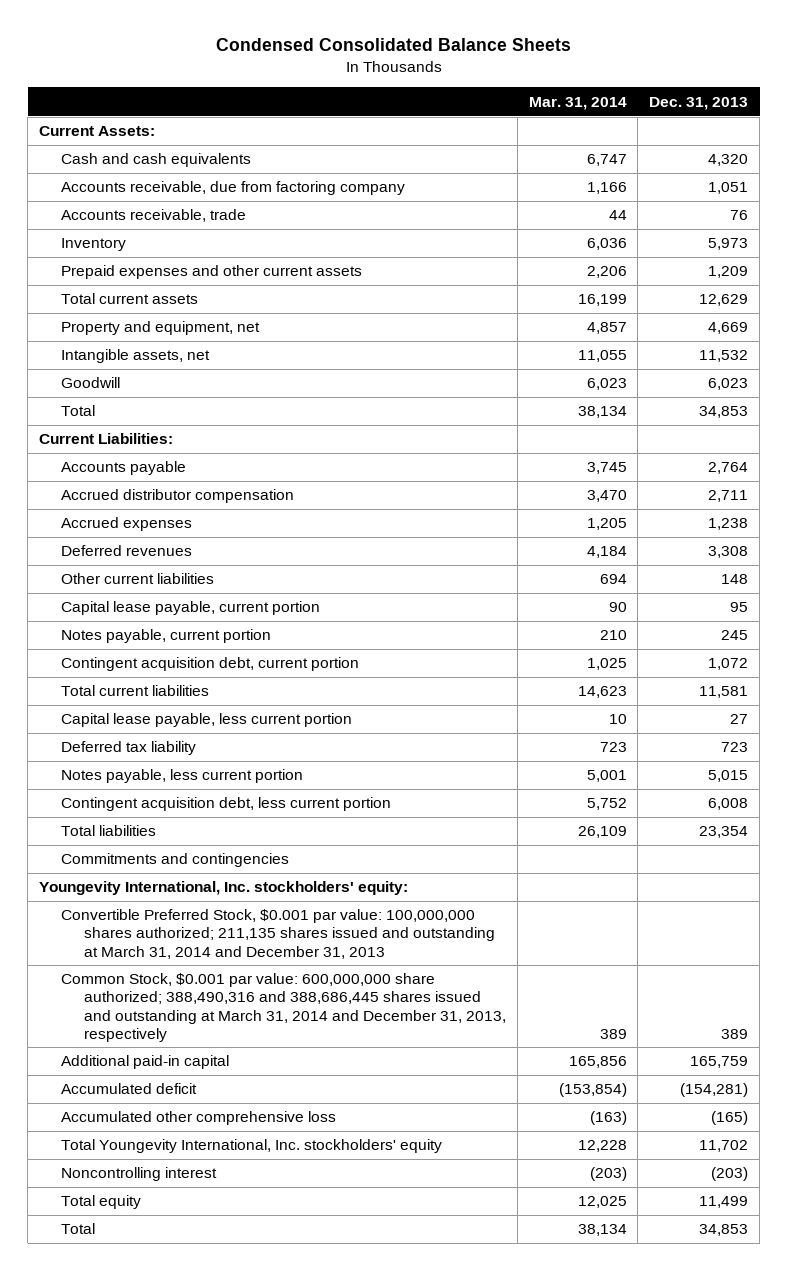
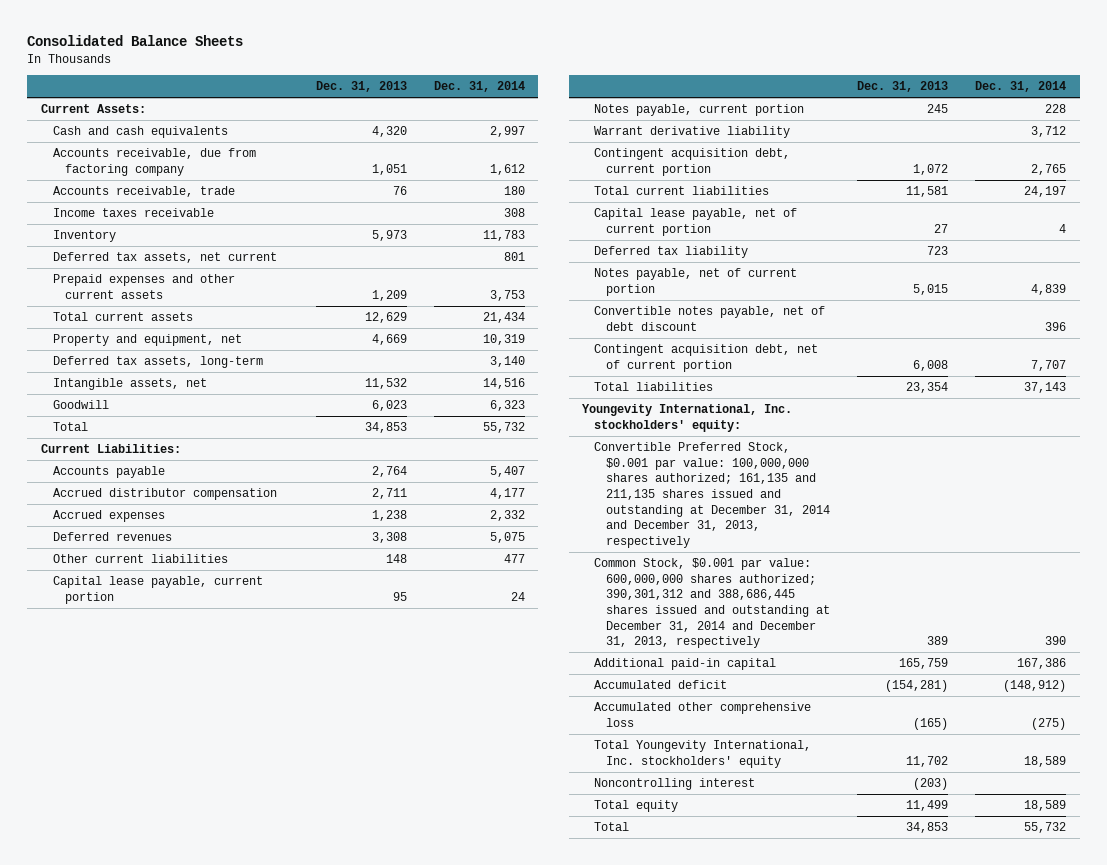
- Condensed Consolidated Balance Sheets
+ Consolidated Balance Sheets
- | Mar. 31, 2014 | Dec. 31, 2013
+ | Dec. 31, 2013 | Dec. 31, 2014
+ Income taxes receivable | | 308
+ Deferred tax assets, net current | | 801
+ Deferred tax assets, long-term | | 3,140
+ Warrant derivative liability | | 3,712
- Capital lease payable, less current portion | 10 | 27
+ Capital lease payable, net of current portion | 27 | 4
- Notes payable, less current portion | 5,001 | 5,015
- Contingent acquisition debt, less current portion | 5,752 | 6,008
+ Notes payable, net of current portion | 5,015 | 4,839
+ Convertible notes payable, net of debt discount | | 396
+ Contingent acquisition debt, net of current portion | 6,008 | 7,707
- Commitments and contingencies
- Convertible Preferred Stock, $0.001 par value: 100,000,000 shares authorized; 211,135 shares issued and outstanding at March 31, 2014 and December 31, 2013
- Common Stock, $0.001 par value: 600,000,000 share authorized; 388,490,316 and 388,686,445 shares issued and outstanding at March 31, 2014 and December 31, 2013, respectively | 389 | 389
+ Convertible Preferred Stock, $0.001 par value: 100,000,000 shares authorized; 161,135 and 211,135 shares issued and outstanding at December 31, 2014 and December 31, 2013, respectively
+ Common Stock, $0.001 par value: 600,000,000 shares authorized; 390,301,312 and 388,686,445 shares issued and outstanding at December 31, 2014 and December 31, 2013, respectively | 389 | 390

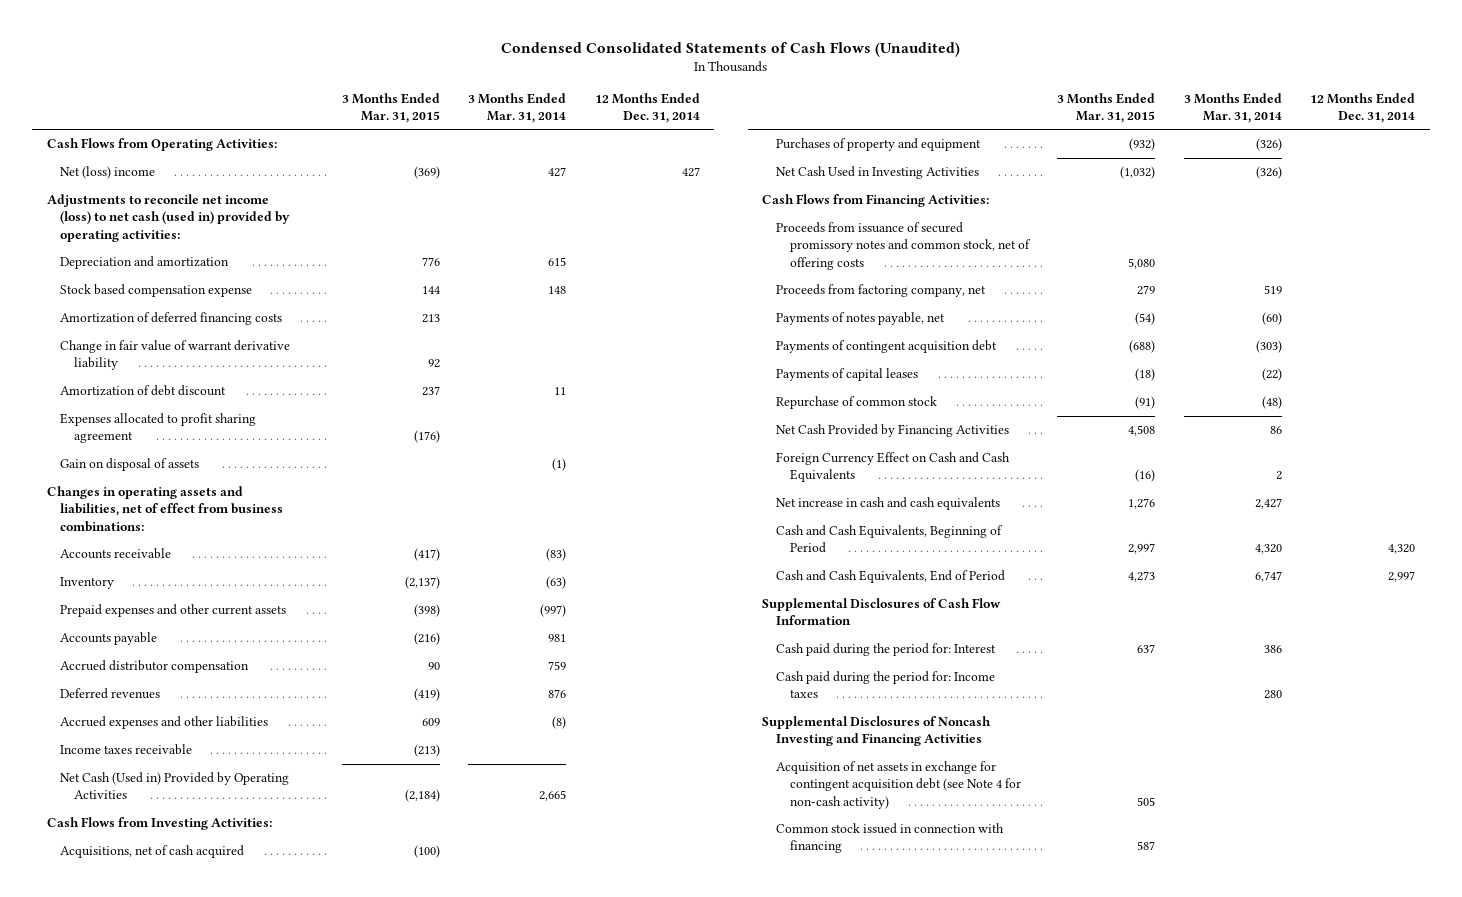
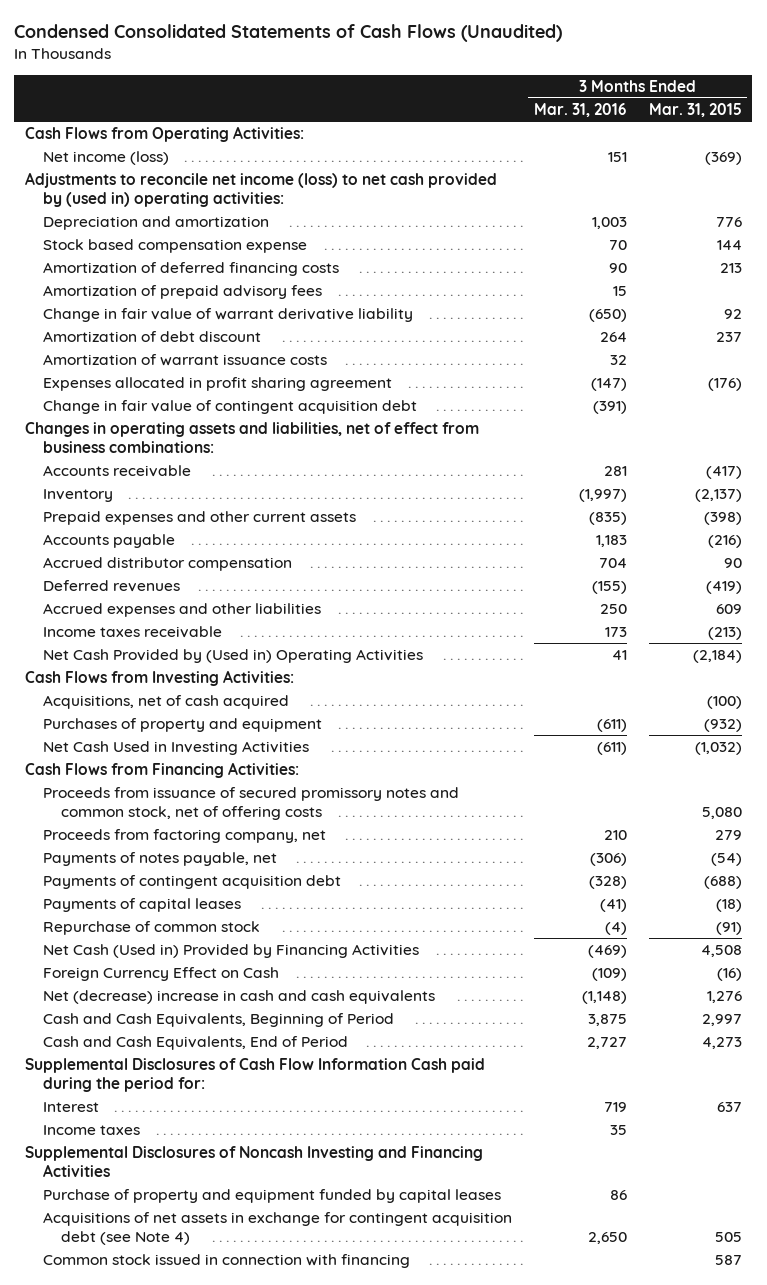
- | 3 Months Ended Mar. 31, 2015 | 3 Months Ended Mar. 31, 2014 | 12 Months Ended Dec. 31, 2014
+ | 3 Months Ended Mar. 31, 2016 | 3 Months Ended Mar. 31, 2015
- Net (loss) income | (369) | 427 | 427
- Adjustments to reconcile net income (loss) to net cash (used in) provided by operating activities:
+ Net income (loss) | 151 | (369)
+ Adjustments to reconcile net income (loss) to net cash provided by (used in) operating activities:
+ Amortization of prepaid advisory fees | 15 |
- Expenses allocated to profit sharing agreement | (176) | |
- Gain on disposal of assets | | (1) |
+ Amortization of warrant issuance costs | 32 |
+ Expenses allocated in profit sharing agreement | (147) | (176)
+ Change in fair value of contingent acquisition debt | (391) |
- Net Cash (Used in) Provided by Operating Activities | (2,184) | 2,665 |
+ Net Cash Provided by (Used in) Operating Activities | 41 | (2,184)
- Net Cash Provided by Financing Activities | 4,508 | 86 |
- Foreign Currency Effect on Cash and Cash Equivalents | (16) | 2 |
- Net increase in cash and cash equivalents | 1,276 | 2,427 |
+ Net Cash (Used in) Provided by Financing Activities | (469) | 4,508
+ Foreign Currency Effect on Cash | (109) | (16)
+ Net (decrease) increase in cash and cash equivalents | (1,148) | 1,276
- Supplemental Disclosures of Cash Flow Information
- Cash paid during the period for: Interest | 637 | 386 |
- Cash paid during the period for: Income taxes | | 280 |
+ Supplemental Disclosures of Cash Flow Information Cash paid during the period for:
+ Interest | 719 | 637
+ Income taxes | 35 |
- Acquisition of net assets in exchange for contingent acquisition debt (see Note 4 for non-cash activity) | 505 | |
+ Purchase of property and equipment funded by capital leases | 86 |
+ Acquisitions of net assets in exchange for contingent acquisition debt (see Note 4) | 2,650 | 505

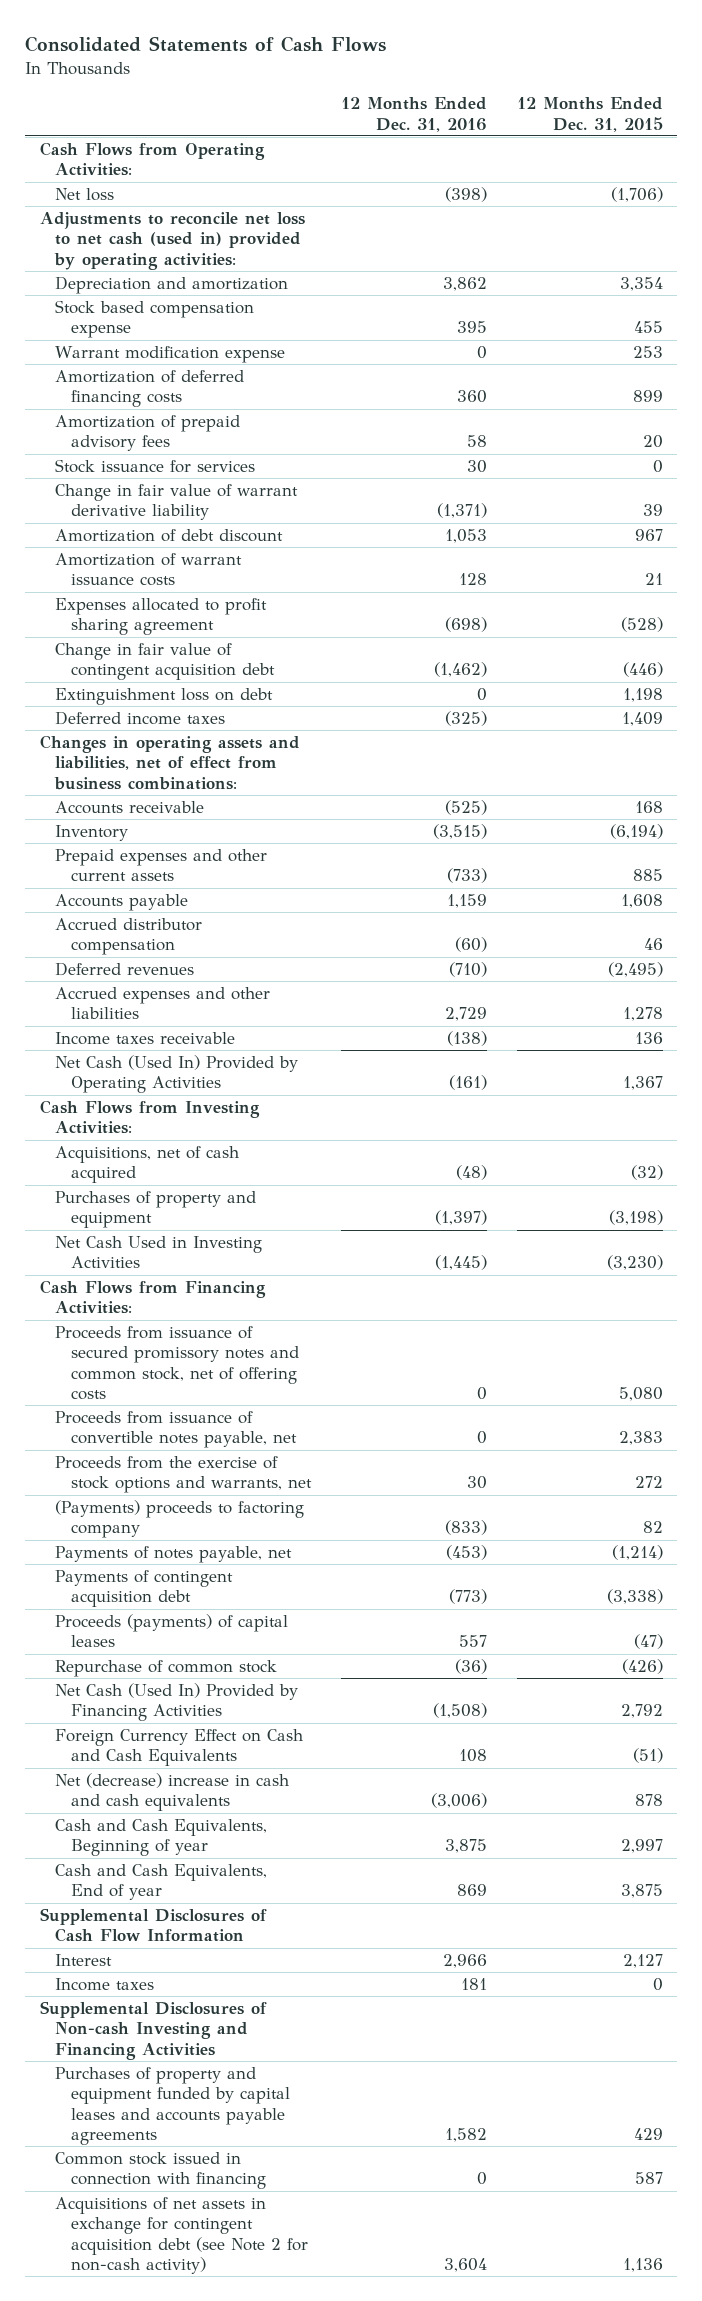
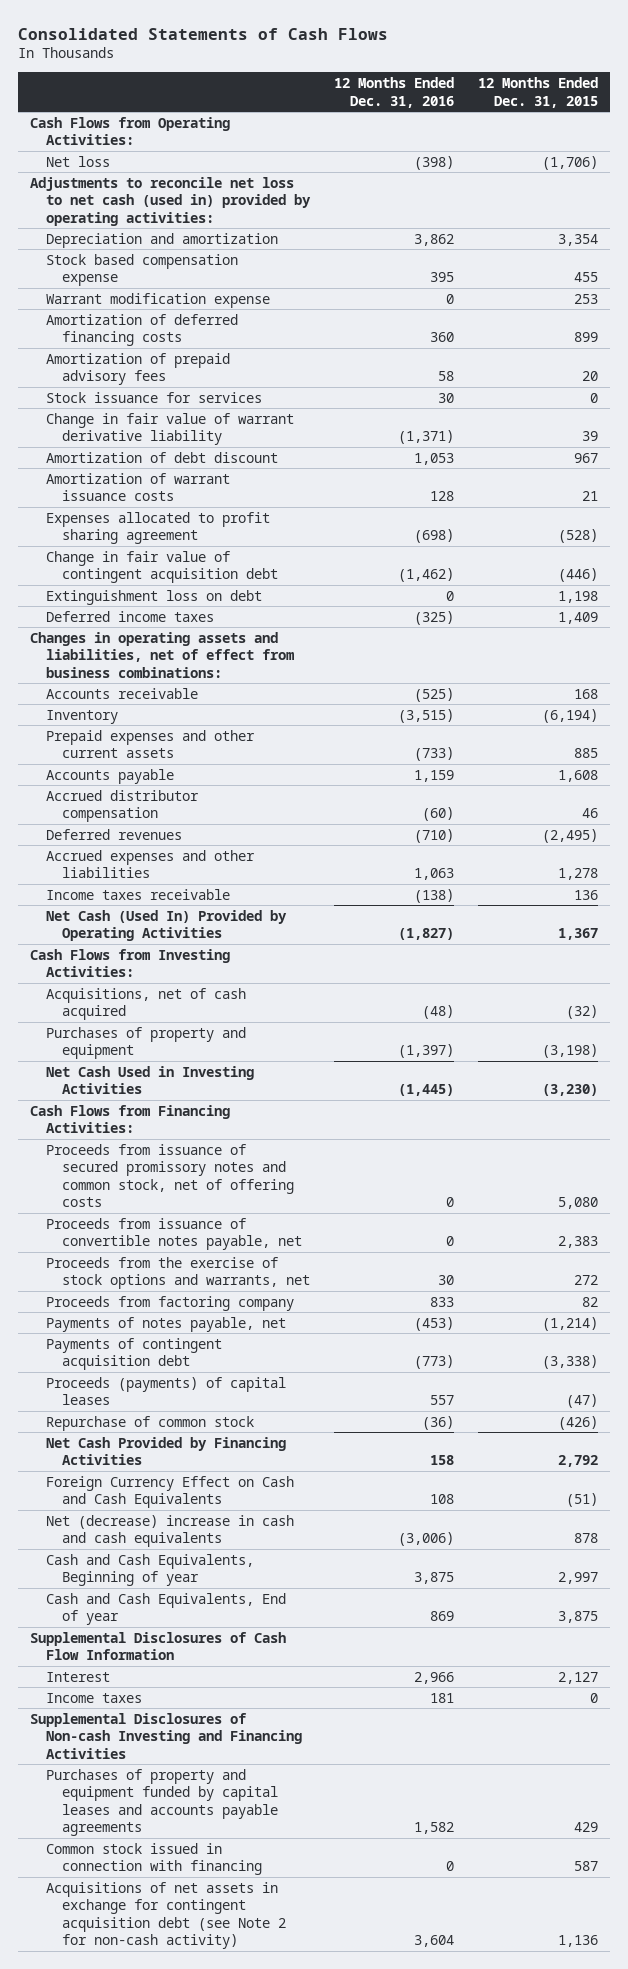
- Accrued expenses and other liabilities | 2,729 | 1,278
+ Accrued expenses and other liabilities | 1,063 | 1,278
- Net Cash (Used In) Provided by Operating Activities | (161) | 1,367
+ Net Cash (Used In) Provided by Operating Activities | (1,827) | 1,367
- (Payments) proceeds to factoring company | (833) | 82
+ Proceeds from factoring company | 833 | 82
- Net Cash (Used In) Provided by Financing Activities | (1,508) | 2,792
+ Net Cash Provided by Financing Activities | 158 | 2,792

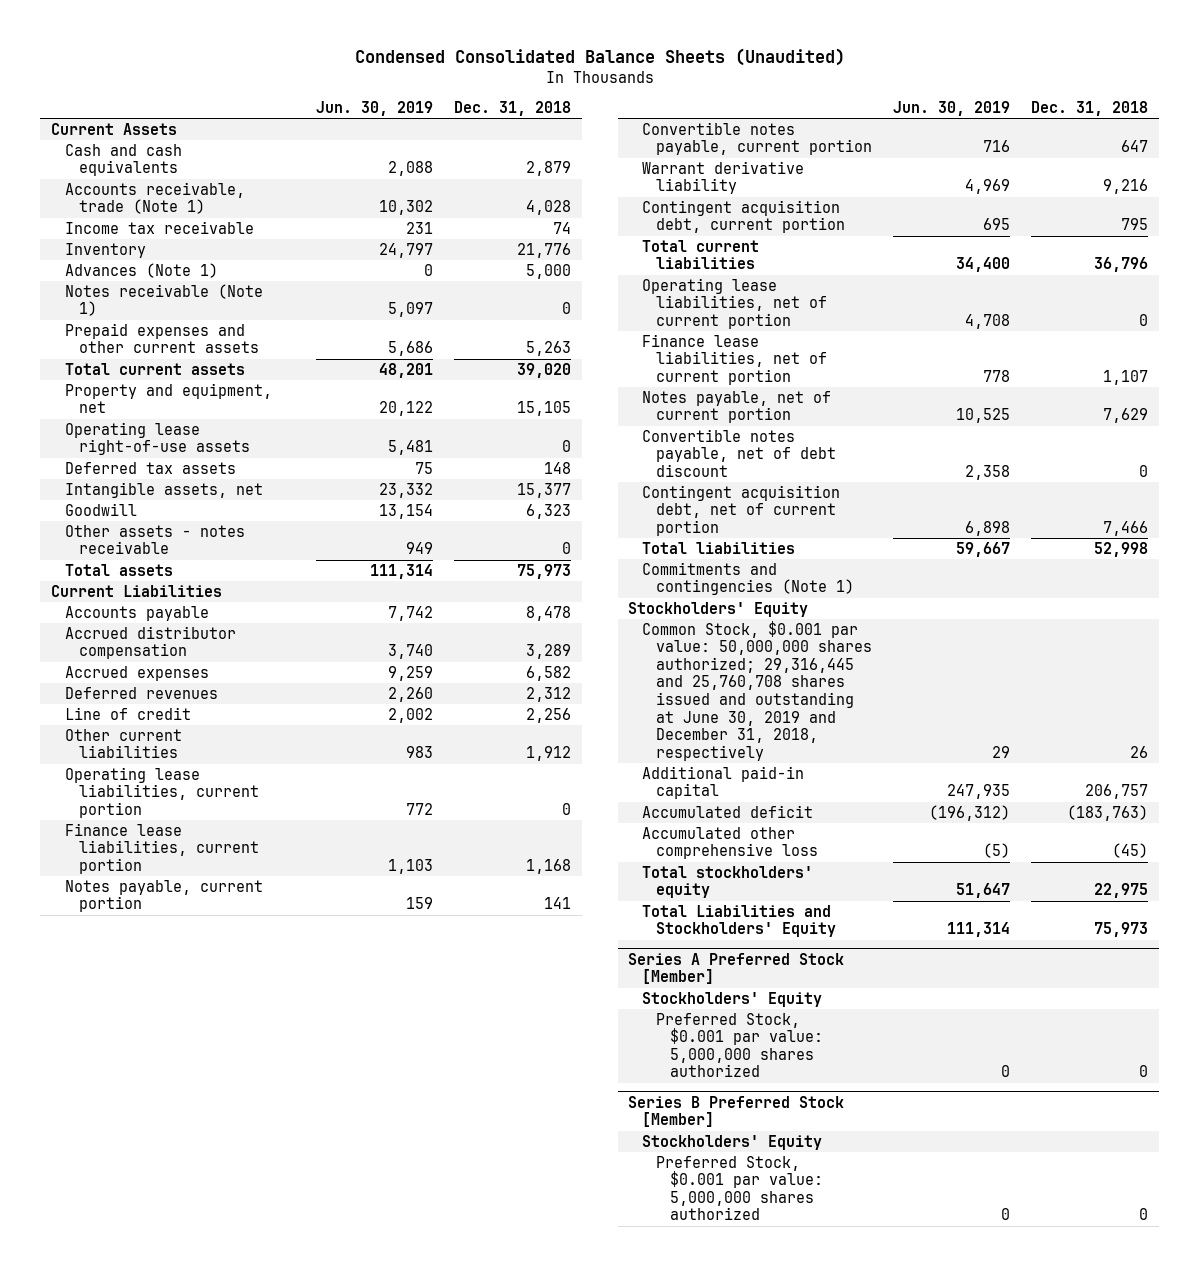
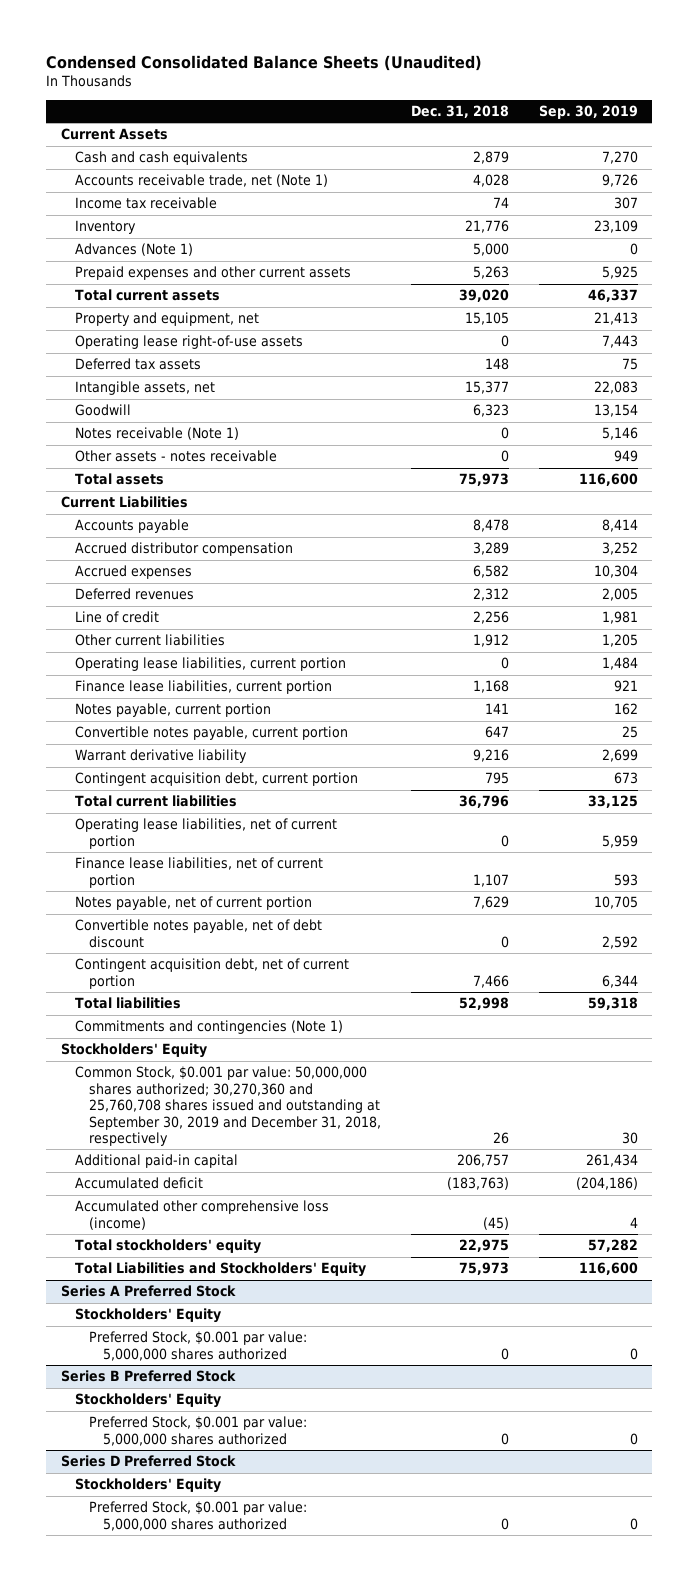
- | Jun. 30, 2019 | Dec. 31, 2018
+ | Dec. 31, 2018 | Sep. 30, 2019
- Accounts receivable, trade (Note 1) | 10,302 | 4,028
+ Accounts receivable trade, net (Note 1) | 4,028 | 9,726
moved down: Notes receivable (Note 1) | 0 | 5,146
- Common Stock, $0.001 par value: 50,000,000 shares authorized; 29,316,445 and 25,760,708 shares issued and outstanding at June 30, 2019 and December 31, 2018, respectively | 29 | 26
+ Common Stock, $0.001 par value: 50,000,000 shares authorized; 30,270,360 and 25,760,708 shares issued and outstanding at September 30, 2019 and December 31, 2018, respectively | 26 | 30
- Accumulated other comprehensive loss | (5) | (45)
+ Accumulated other comprehensive loss (income) | (45) | 4
- Series A Preferred Stock [Member]
+ Series A Preferred Stock
- Series B Preferred Stock [Member]
+ Series B Preferred Stock
+ Series D Preferred Stock
+ Stockholders' Equity
+ Preferred Stock, $0.001 par value: 5,000,000 shares authorized | 0 | 0

